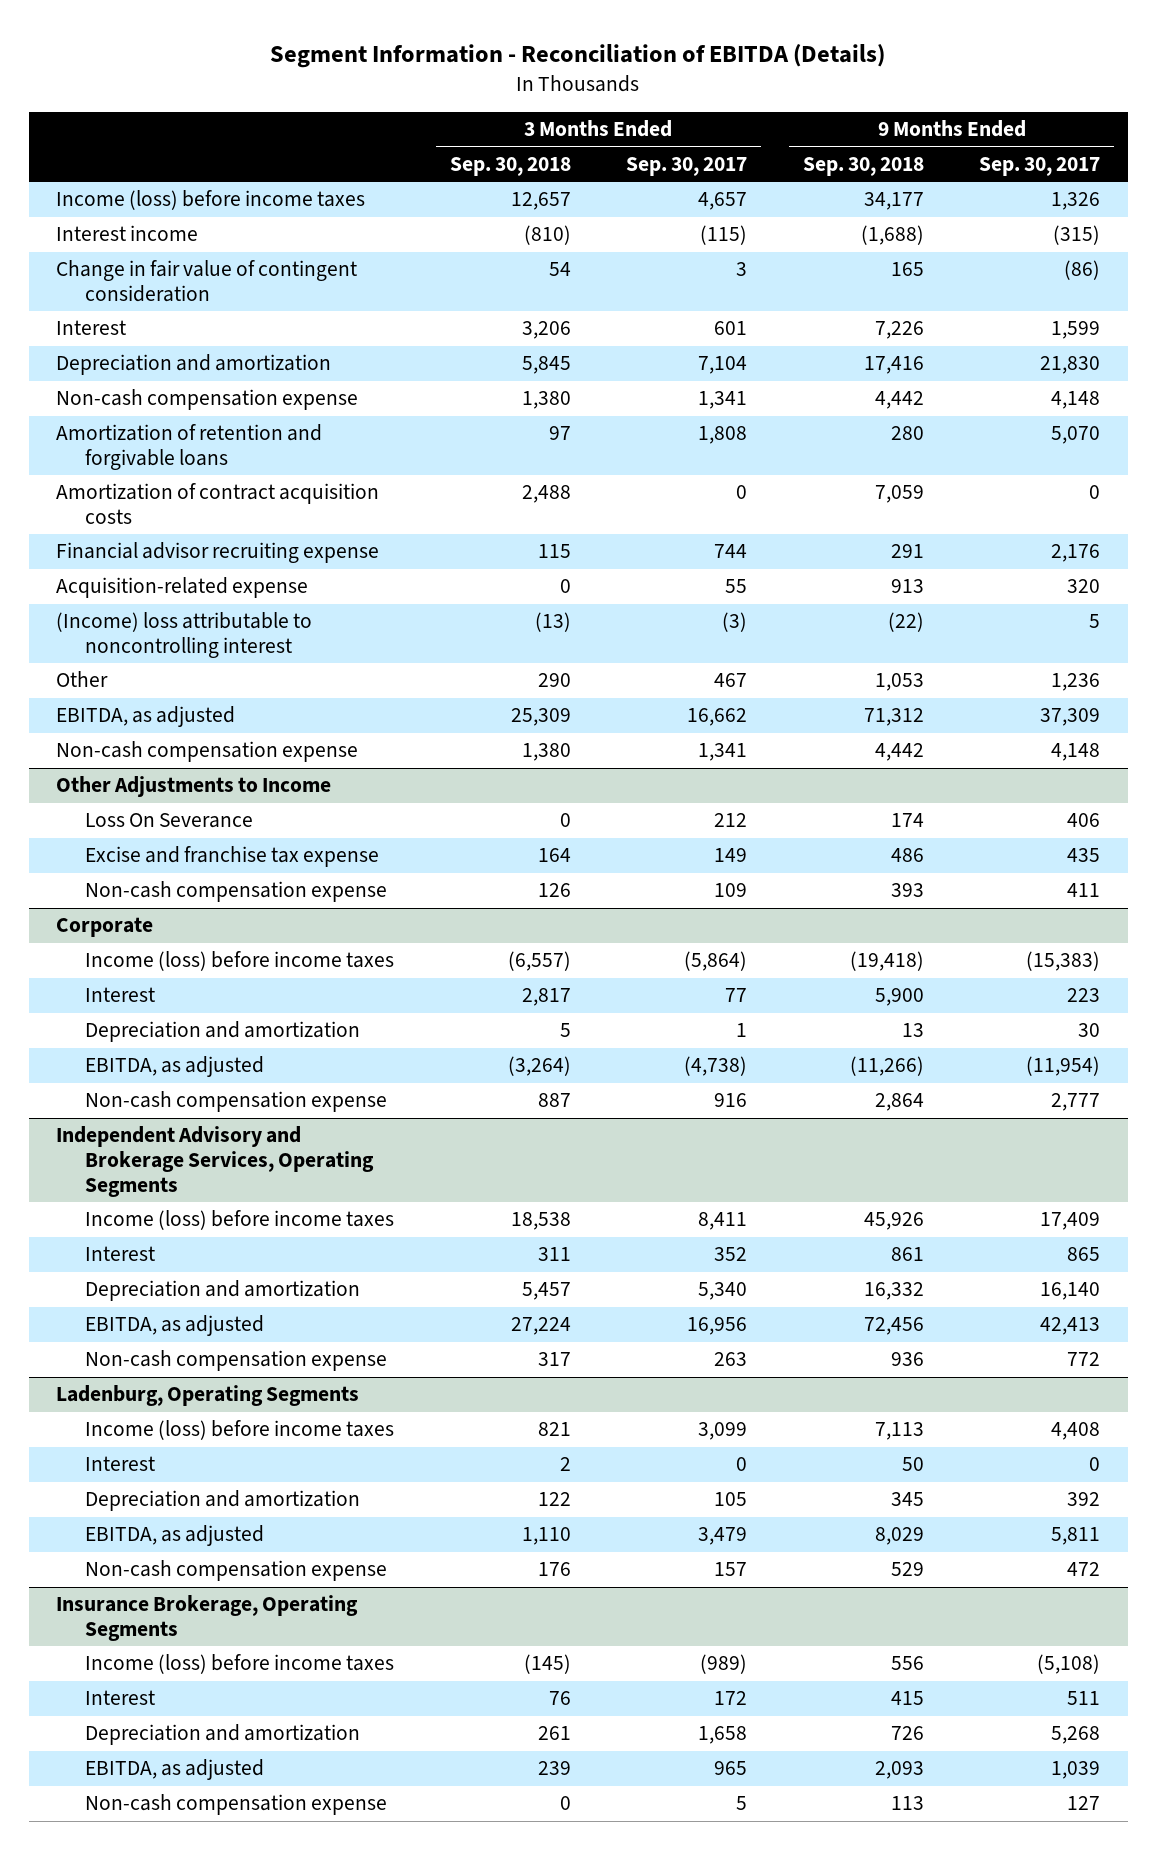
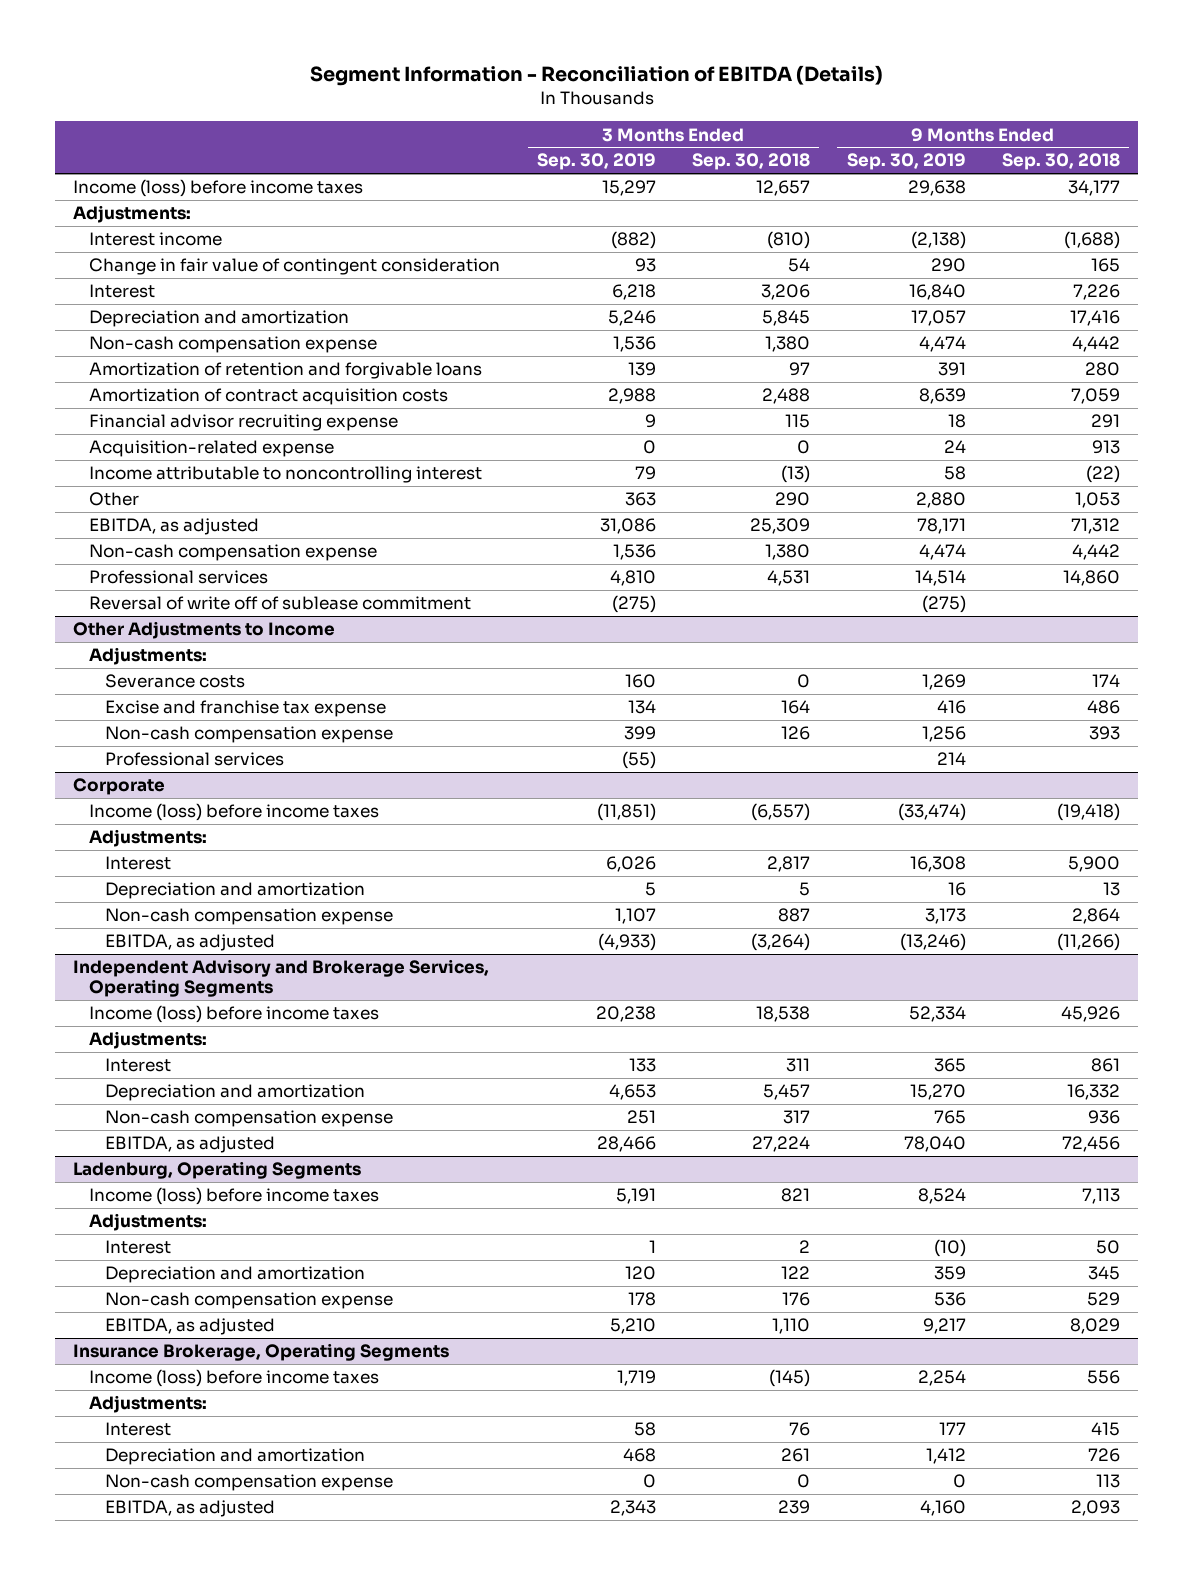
- | 3 Months Ended Sep. 30, 2018 | 3 Months Ended Sep. 30, 2017 | 9 Months Ended Sep. 30, 2018 | 9 Months Ended Sep. 30, 2017
+ | 3 Months Ended Sep. 30, 2019 | 3 Months Ended Sep. 30, 2018 | 9 Months Ended Sep. 30, 2019 | 9 Months Ended Sep. 30, 2018
+ Adjustments:
- (Income) loss attributable to noncontrolling interest | (13) | (3) | (22) | 5
+ Income attributable to noncontrolling interest | 79 | (13) | 58 | (22)
+ Professional services | 4,810 | 4,531 | 14,514 | 14,860
+ Reversal of write off of sublease commitment | (275) | | (275) |
@ Other Adjustments to Income
- Loss On Severance | 0 | 212 | 174 | 406
+ Adjustments:
+ Severance costs | 160 | 0 | 1,269 | 174
+ Professional services | (55) | | 214 |
@ Corporate
+ Adjustments:
moved down: EBITDA, as adjusted | (4,933) | (3,264) | (13,246) | (11,266)
@ Independent Advisory and Brokerage Services, Operating Segments
+ Adjustments:
moved down: EBITDA, as adjusted | 28,466 | 27,224 | 78,040 | 72,456
@ Ladenburg, Operating Segments
+ Adjustments:
moved down: EBITDA, as adjusted | 5,210 | 1,110 | 9,217 | 8,029
@ Insurance Brokerage, Operating Segments
+ Adjustments:
moved down: EBITDA, as adjusted | 2,343 | 239 | 4,160 | 2,093

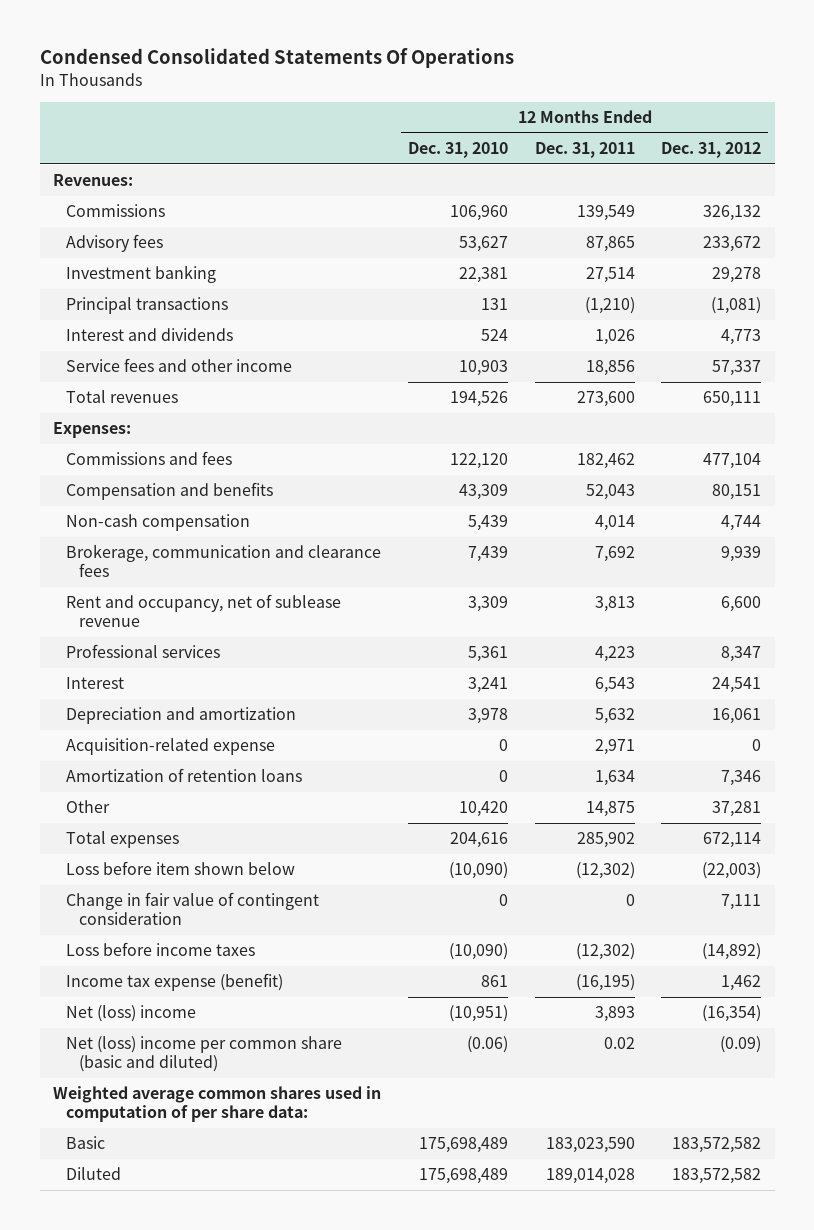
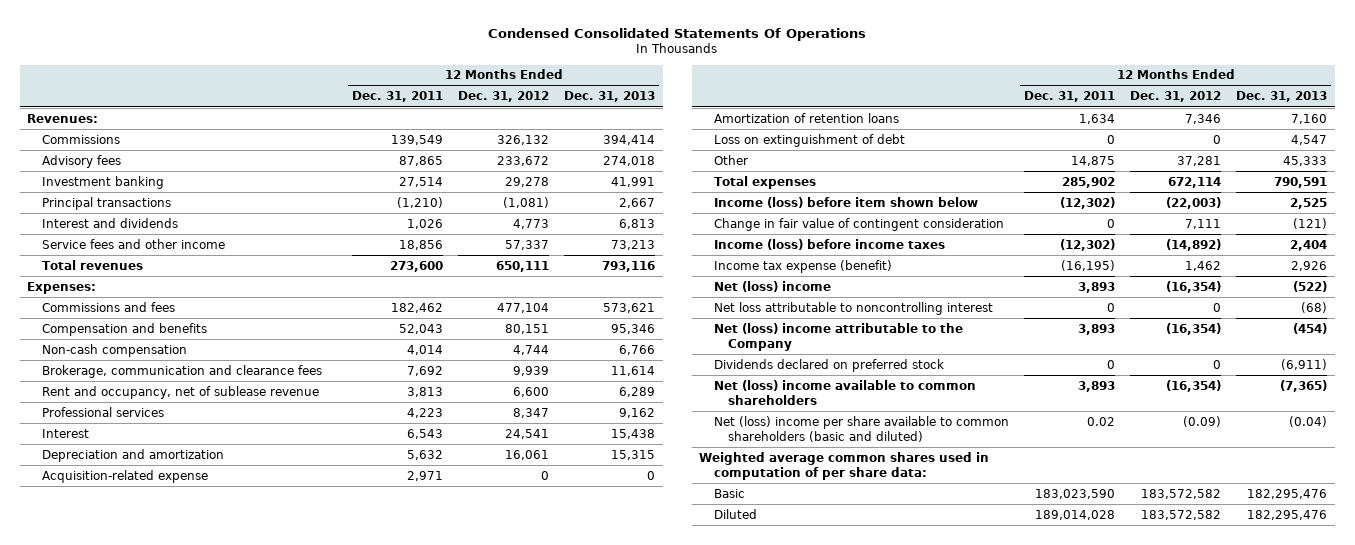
- | 12 Months Ended Dec. 31, 2010 | 12 Months Ended Dec. 31, 2011 | 12 Months Ended Dec. 31, 2012
+ | 12 Months Ended Dec. 31, 2011 | 12 Months Ended Dec. 31, 2012 | 12 Months Ended Dec. 31, 2013
+ Loss on extinguishment of debt | 0 | 0 | 4,547
- Loss before item shown below | (10,090) | (12,302) | (22,003)
+ Income (loss) before item shown below | (12,302) | (22,003) | 2,525
- Loss before income taxes | (10,090) | (12,302) | (14,892)
+ Income (loss) before income taxes | (12,302) | (14,892) | 2,404
- Net (loss) income per common share (basic and diluted) | (0.06) | 0.02 | (0.09)
+ Net loss attributable to noncontrolling interest | 0 | 0 | (68)
+ Net (loss) income attributable to the Company | 3,893 | (16,354) | (454)
+ Dividends declared on preferred stock | 0 | 0 | (6,911)
+ Net (loss) income available to common shareholders | 3,893 | (16,354) | (7,365)
+ Net (loss) income per share available to common shareholders (basic and diluted) | 0.02 | (0.09) | (0.04)

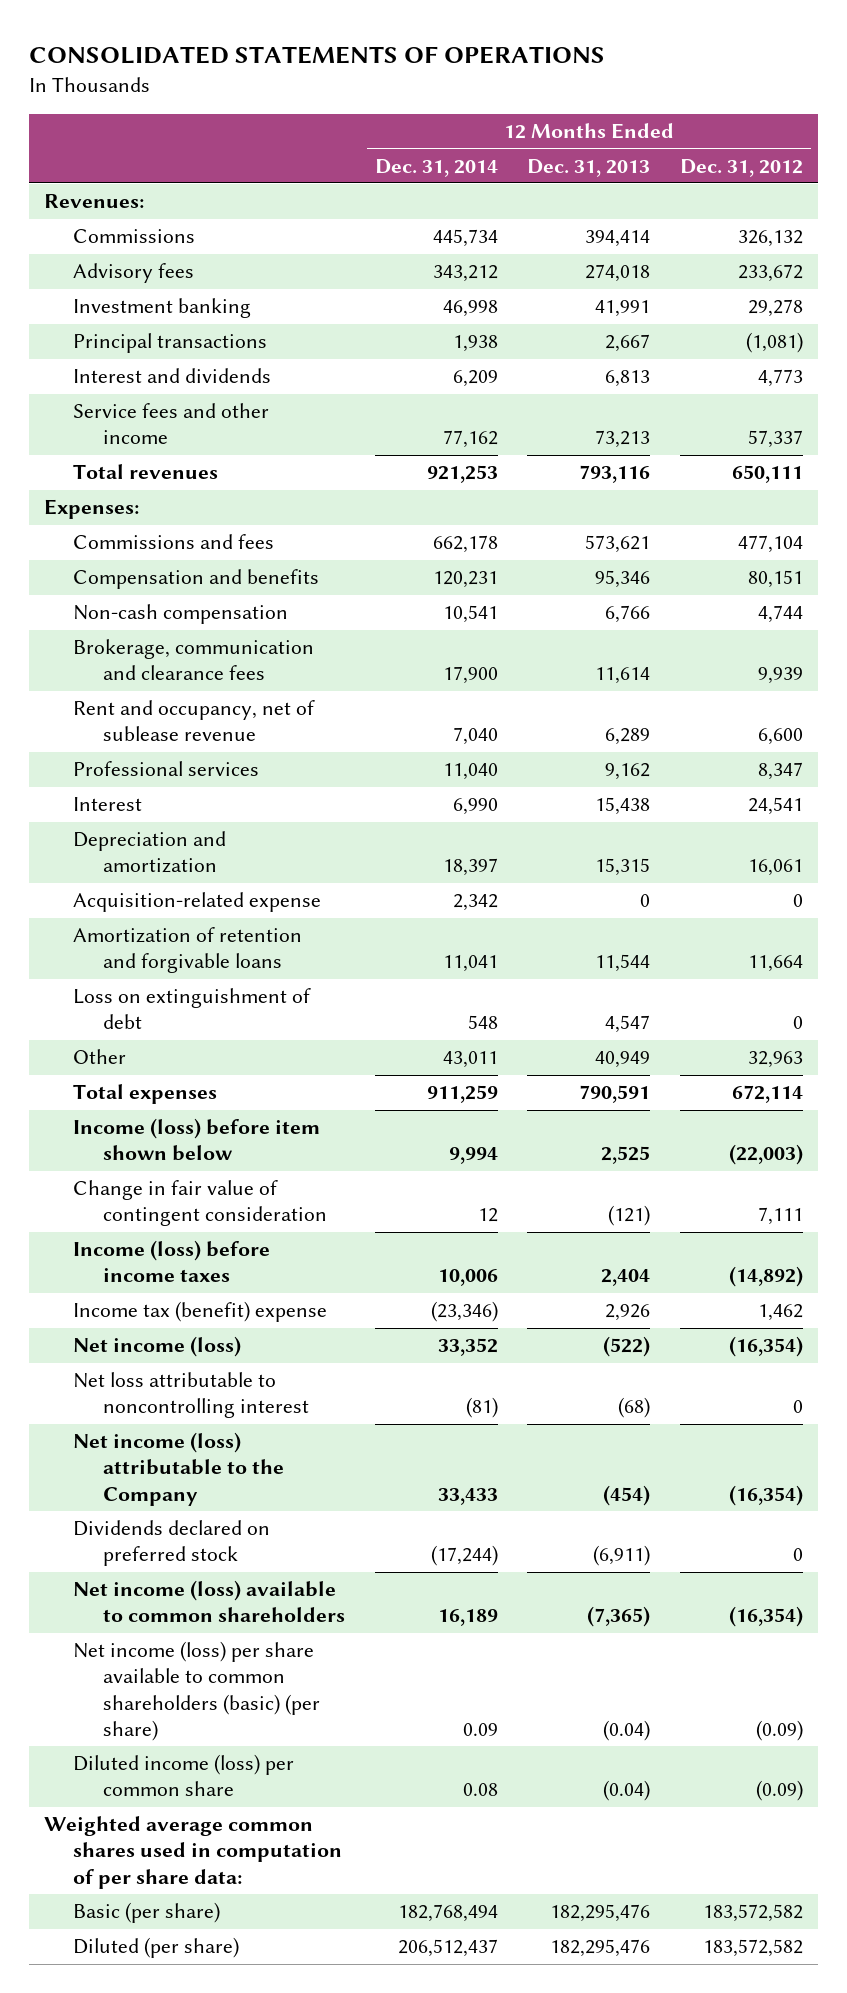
- Condensed Consolidated Statements Of Operations
+ CONSOLIDATED STATEMENTS OF OPERATIONS
- | 12 Months Ended Dec. 31, 2011 | 12 Months Ended Dec. 31, 2012 | 12 Months Ended Dec. 31, 2013
+ | 12 Months Ended Dec. 31, 2014 | 12 Months Ended Dec. 31, 2013 | 12 Months Ended Dec. 31, 2012
- Amortization of retention loans | 1,634 | 7,346 | 7,160
+ Amortization of retention and forgivable loans | 11,041 | 11,544 | 11,664
- Other | 14,875 | 37,281 | 45,333
+ Other | 43,011 | 40,949 | 32,963
- Income tax expense (benefit) | (16,195) | 1,462 | 2,926
- Net (loss) income | 3,893 | (16,354) | (522)
+ Income tax (benefit) expense | (23,346) | 2,926 | 1,462
+ Net income (loss) | 33,352 | (522) | (16,354)
- Net (loss) income attributable to the Company | 3,893 | (16,354) | (454)
+ Net income (loss) attributable to the Company | 33,433 | (454) | (16,354)
- Net (loss) income available to common shareholders | 3,893 | (16,354) | (7,365)
- Net (loss) income per share available to common shareholders (basic and diluted) | 0.02 | (0.09) | (0.04)
+ Net income (loss) available to common shareholders | 16,189 | (7,365) | (16,354)
+ Net income (loss) per share available to common shareholders (basic) (per share) | 0.09 | (0.04) | (0.09)
+ Diluted income (loss) per common share | 0.08 | (0.04) | (0.09)
- Basic | 183,023,590 | 183,572,582 | 182,295,476
- Diluted | 189,014,028 | 183,572,582 | 182,295,476
+ Basic (per share) | 182,768,494 | 182,295,476 | 183,572,582
+ Diluted (per share) | 206,512,437 | 182,295,476 | 183,572,582

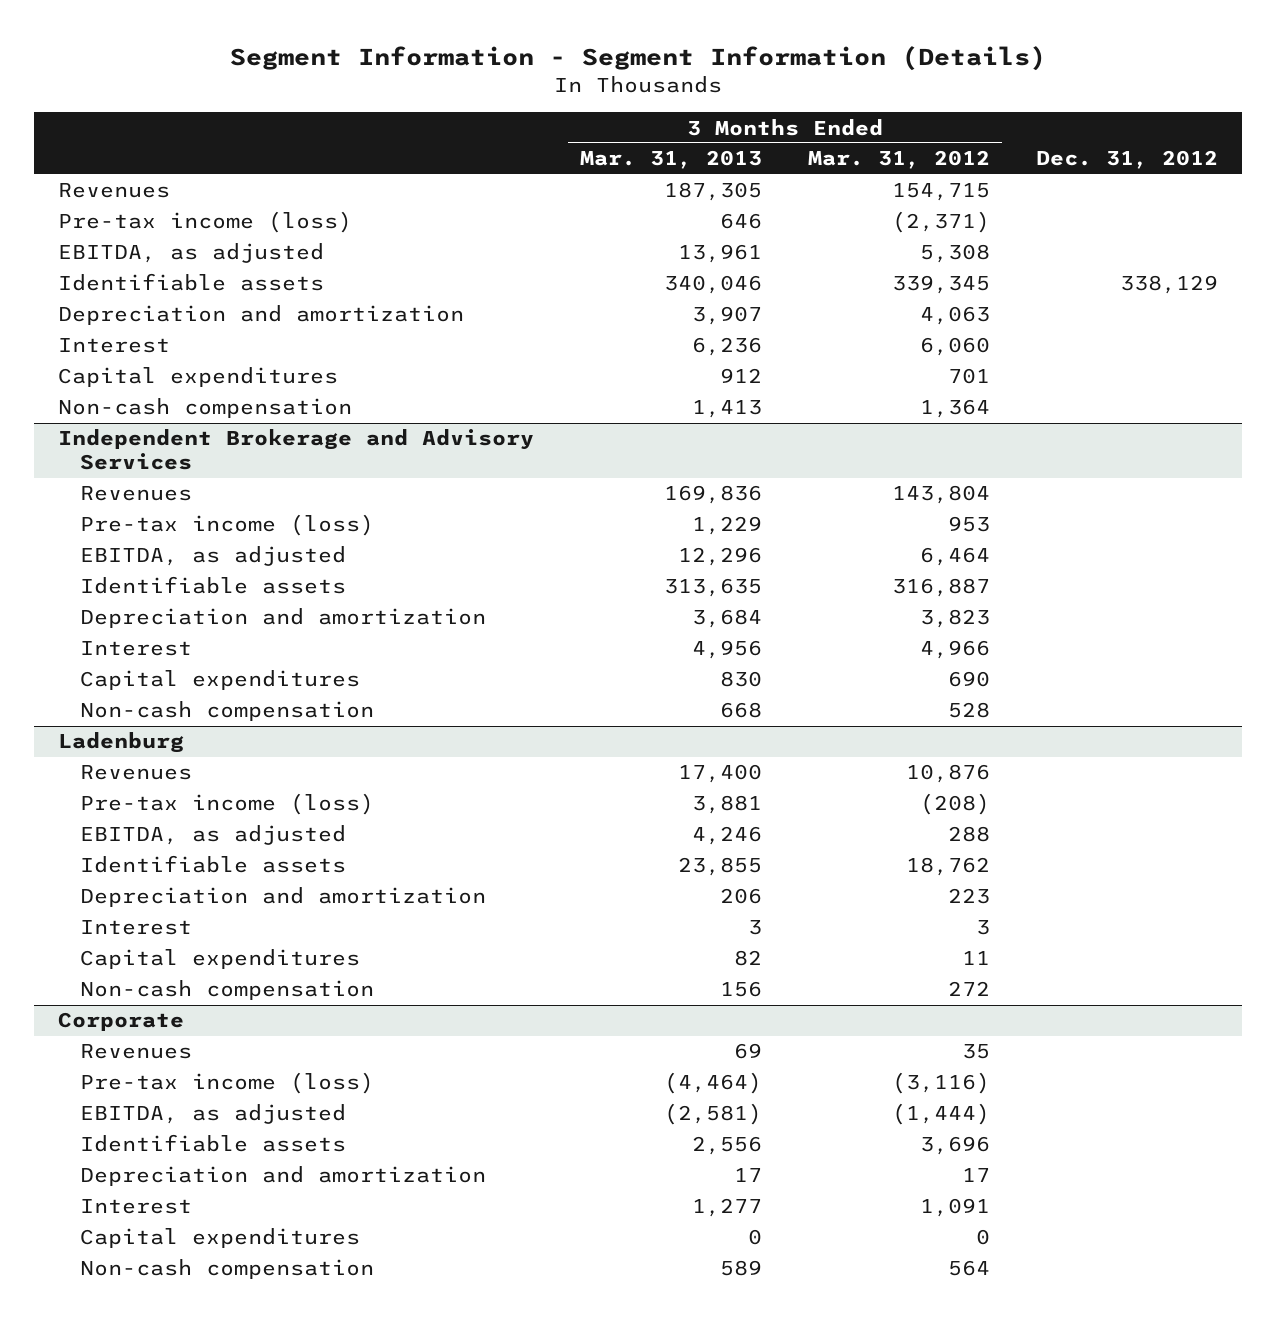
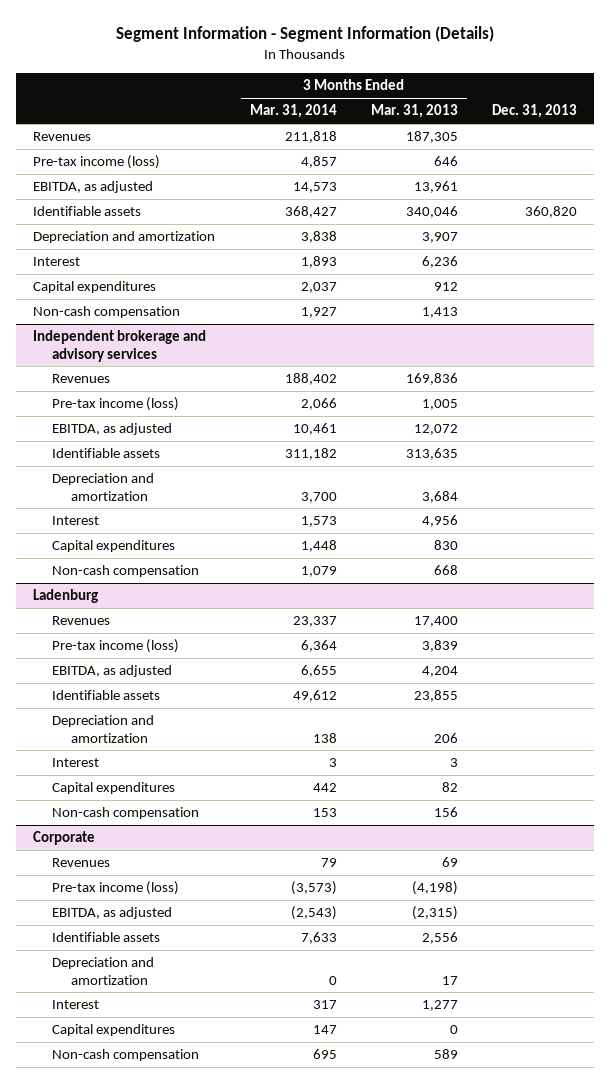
- | 3 Months Ended Mar. 31, 2013 | 3 Months Ended Mar. 31, 2012 | Dec. 31, 2012
+ | 3 Months Ended Mar. 31, 2014 | 3 Months Ended Mar. 31, 2013 | Dec. 31, 2013
- Independent Brokerage and Advisory Services
+ Independent brokerage and advisory services
- Pre-tax income (loss) | 1,229 | 953 |
- EBITDA, as adjusted | 12,296 | 6,464 |
+ Pre-tax income (loss) | 2,066 | 1,005 |
+ EBITDA, as adjusted | 10,461 | 12,072 |
@ Ladenburg
- Pre-tax income (loss) | 3,881 | (208) |
- EBITDA, as adjusted | 4,246 | 288 |
+ Pre-tax income (loss) | 6,364 | 3,839 |
+ EBITDA, as adjusted | 6,655 | 4,204 |
@ Corporate
- Pre-tax income (loss) | (4,464) | (3,116) |
- EBITDA, as adjusted | (2,581) | (1,444) |
+ Pre-tax income (loss) | (3,573) | (4,198) |
+ EBITDA, as adjusted | (2,543) | (2,315) |

